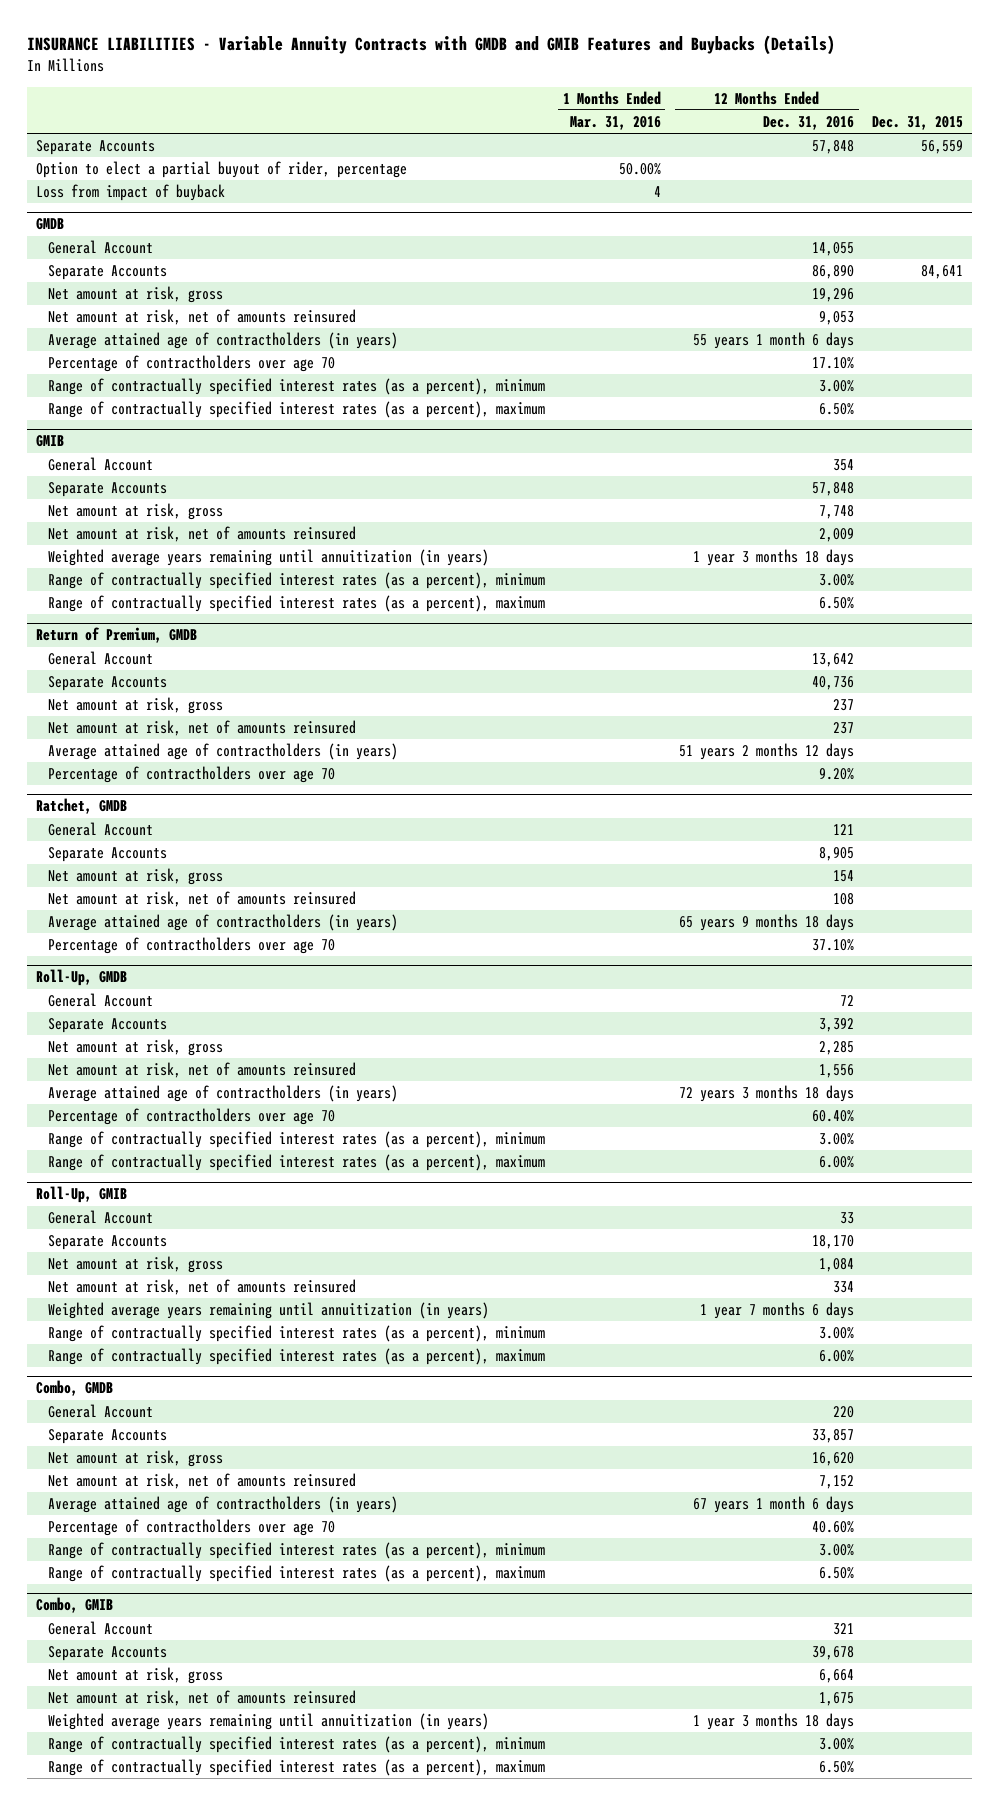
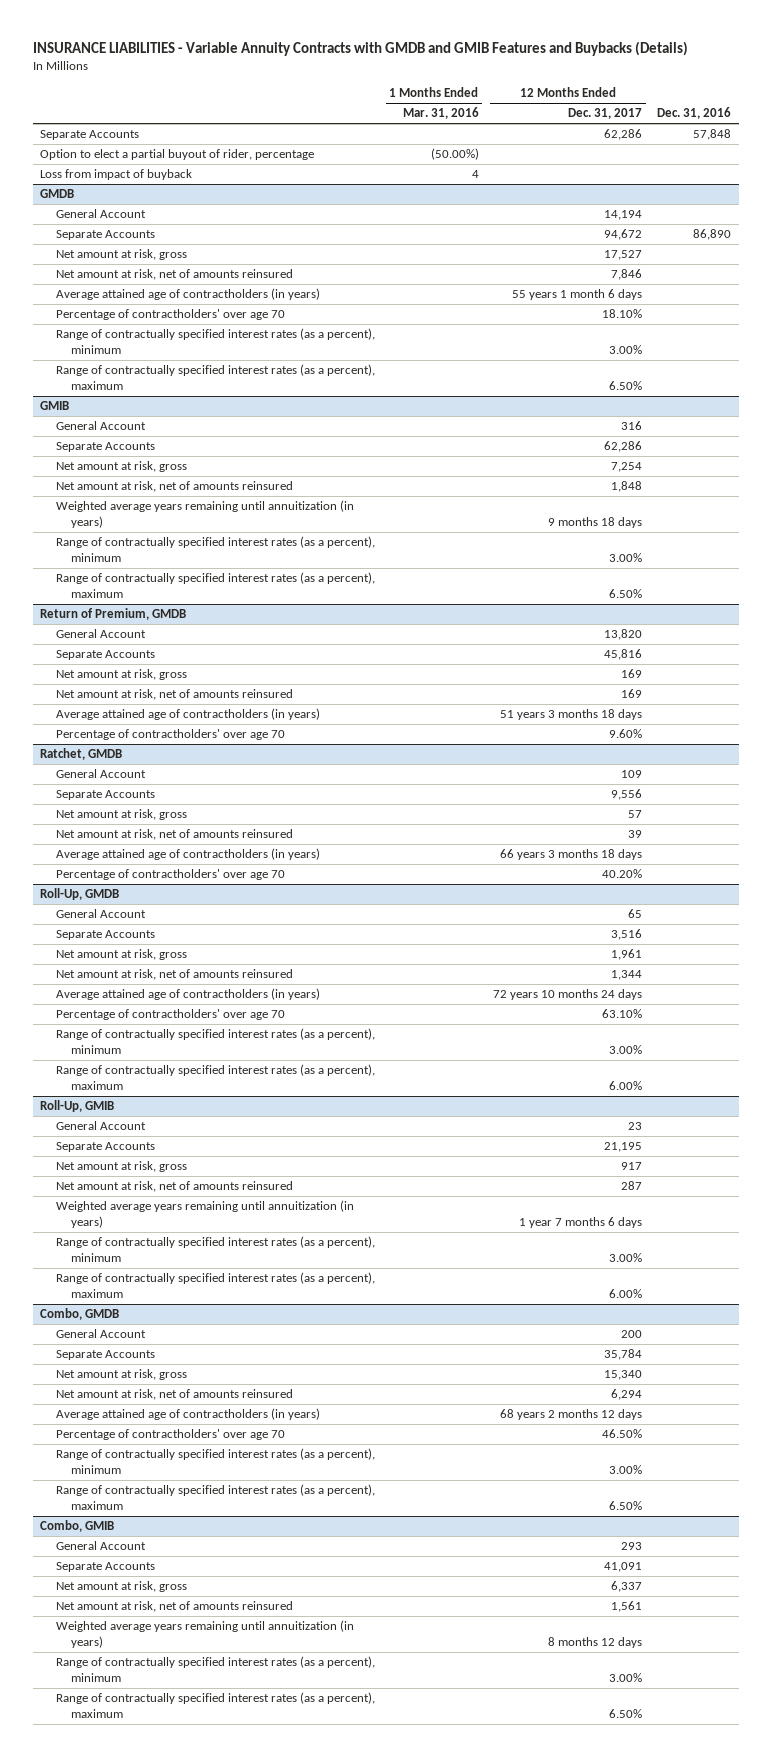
- | 1 Months Ended Mar. 31, 2016 | 12 Months Ended Dec. 31, 2016 | Dec. 31, 2015
+ | 1 Months Ended Mar. 31, 2016 | 12 Months Ended Dec. 31, 2017 | Dec. 31, 2016
- Option to elect a partial buyout of rider, percentage | 50.00% | |
+ Option to elect a partial buyout of rider, percentage | (50.00%) | |
@ GMDB
- Percentage of contractholders over age 70 | | 17.10% |
+ Percentage of contractholders' over age 70 | | 18.10% |
@ Return of Premium, GMDB
- Percentage of contractholders over age 70 | | 9.20% |
+ Percentage of contractholders' over age 70 | | 9.60% |
@ Ratchet, GMDB
- Percentage of contractholders over age 70 | | 37.10% |
+ Percentage of contractholders' over age 70 | | 40.20% |
@ Roll-Up, GMDB
- Percentage of contractholders over age 70 | | 60.40% |
+ Percentage of contractholders' over age 70 | | 63.10% |
@ Combo, GMDB
- Percentage of contractholders over age 70 | | 40.60% |
+ Percentage of contractholders' over age 70 | | 46.50% |

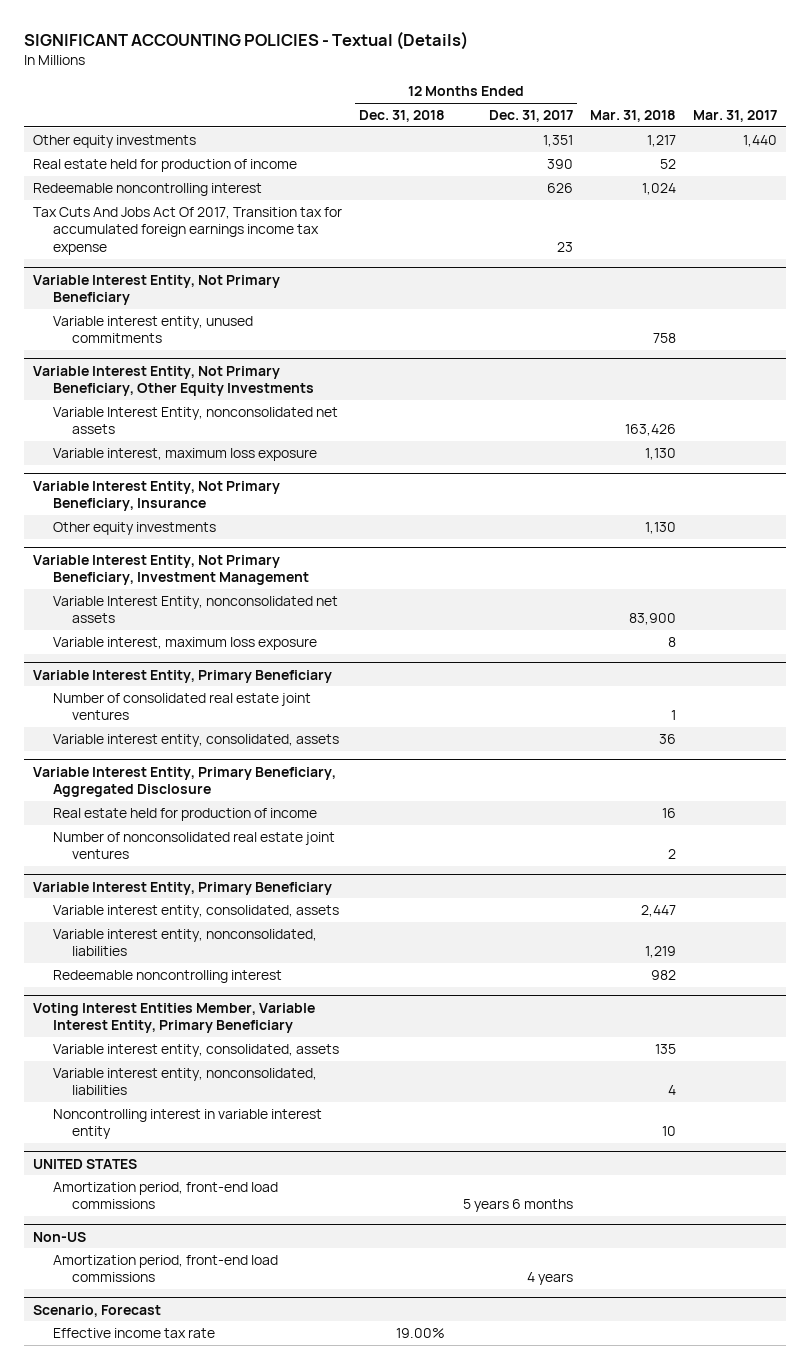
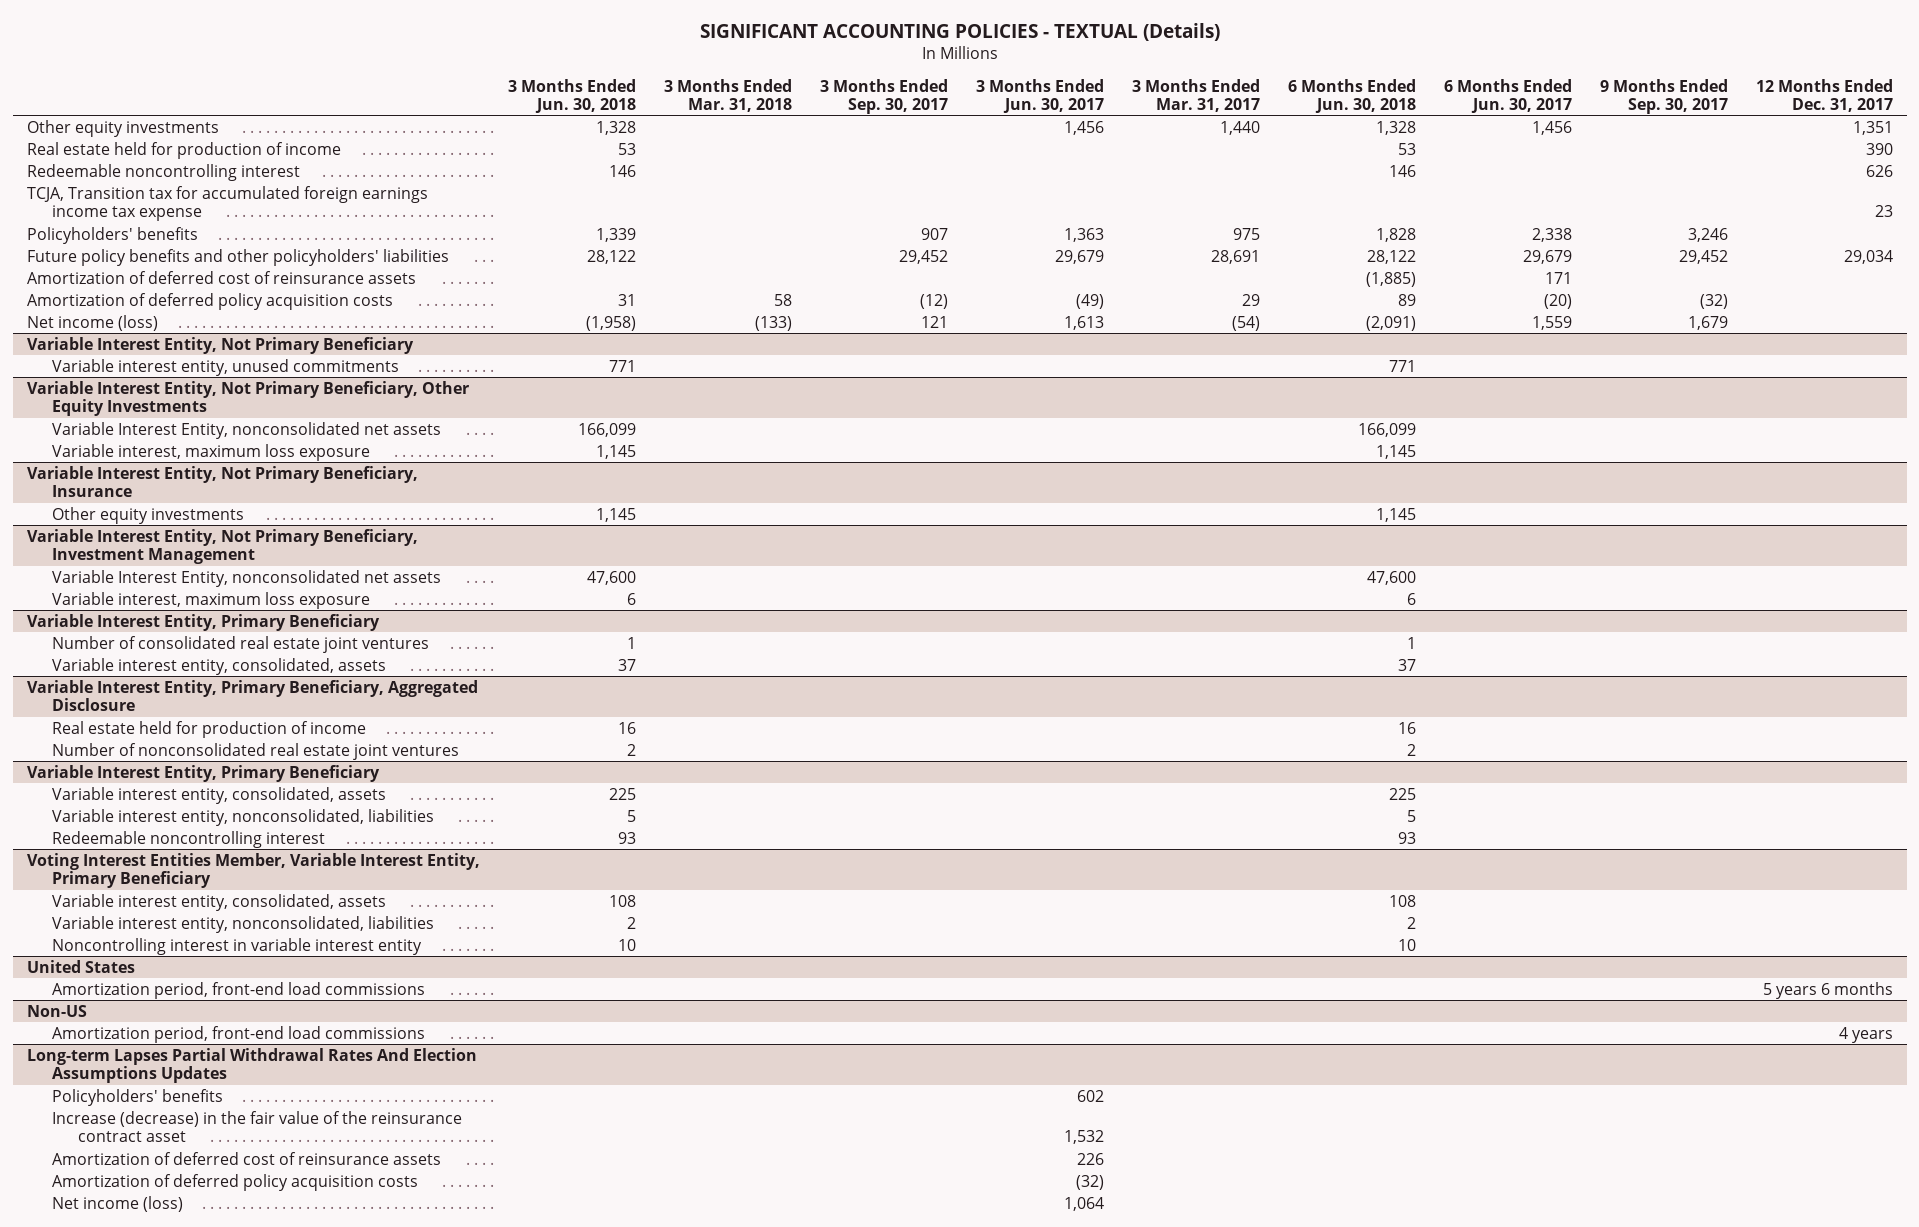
- SIGNIFICANT ACCOUNTING POLICIES - Textual (Details)
+ SIGNIFICANT ACCOUNTING POLICIES - TEXTUAL (Details)
- | 12 Months Ended Dec. 31, 2018 | 12 Months Ended Dec. 31, 2017 | Mar. 31, 2018 | Mar. 31, 2017
+ | 3 Months Ended Jun. 30, 2018 | 3 Months Ended Mar. 31, 2018 | 3 Months Ended Sep. 30, 2017 | 3 Months Ended Jun. 30, 2017 | 3 Months Ended Mar. 31, 2017 | 6 Months Ended Jun. 30, 2018 | 6 Months Ended Jun. 30, 2017 | 9 Months Ended Sep. 30, 2017 | 12 Months Ended Dec. 31, 2017
- Tax Cuts And Jobs Act Of 2017, Transition tax for accumulated foreign earnings income tax expense | | 23 | |
+ TCJA, Transition tax for accumulated foreign earnings income tax expense | | | | | | | | | 23
+ Policyholders' benefits | 1,339 | | 907 | 1,363 | 975 | 1,828 | 2,338 | 3,246 |
+ Future policy benefits and other policyholders' liabilities | 28,122 | | 29,452 | 29,679 | 28,691 | 28,122 | 29,679 | 29,452 | 29,034
+ Amortization of deferred cost of reinsurance assets | | | | | | (1,885) | 171 | |
+ Amortization of deferred policy acquisition costs | 31 | 58 | (12) | (49) | 29 | 89 | (20) | (32) |
+ Net income (loss) | (1,958) | (133) | 121 | 1,613 | (54) | (2,091) | 1,559 | 1,679 |
- UNITED STATES
+ United States
- Scenario, Forecast
- Effective income tax rate | 19.00% | | |
+ Long-term Lapses Partial Withdrawal Rates And Election Assumptions Updates
+ Policyholders' benefits | | | | 602 | | | | |
+ Increase (decrease) in the fair value of the reinsurance contract asset | | | | 1,532 | | | | |
+ Amortization of deferred cost of reinsurance assets | | | | 226 | | | | |
+ Amortization of deferred policy acquisition costs | | | | (32) | | | | |
+ Net income (loss) | | | | 1,064 | | | | |

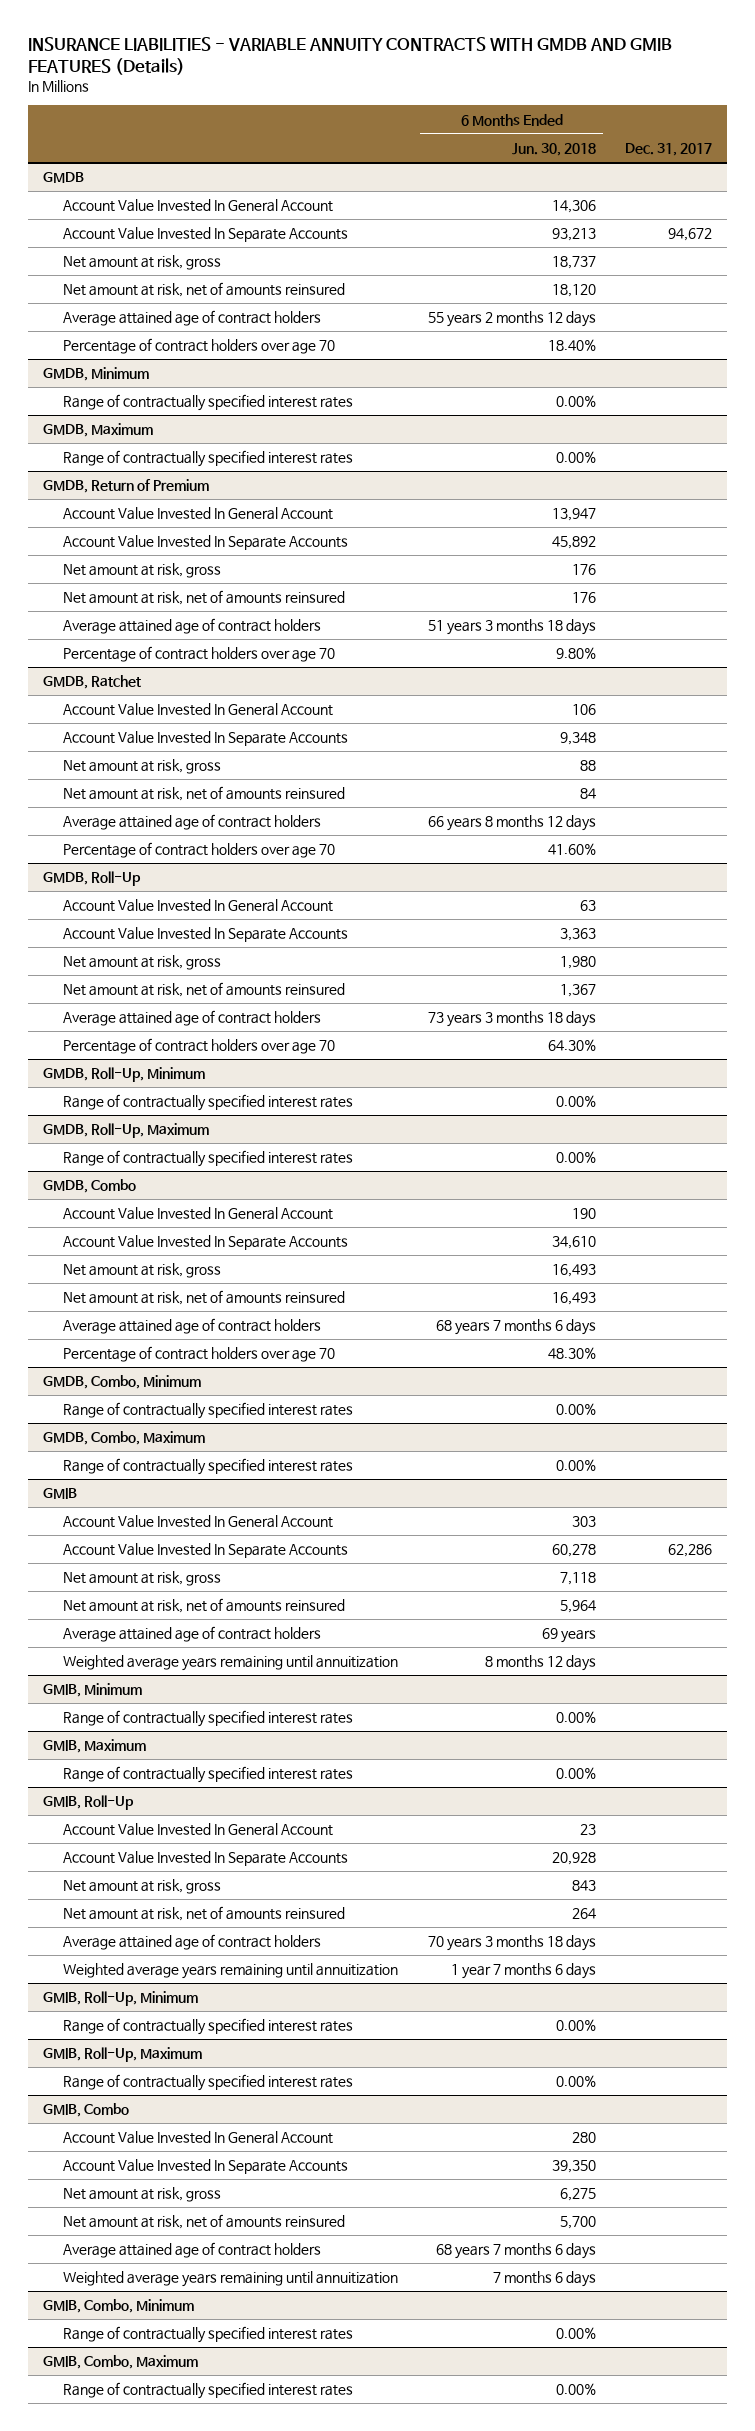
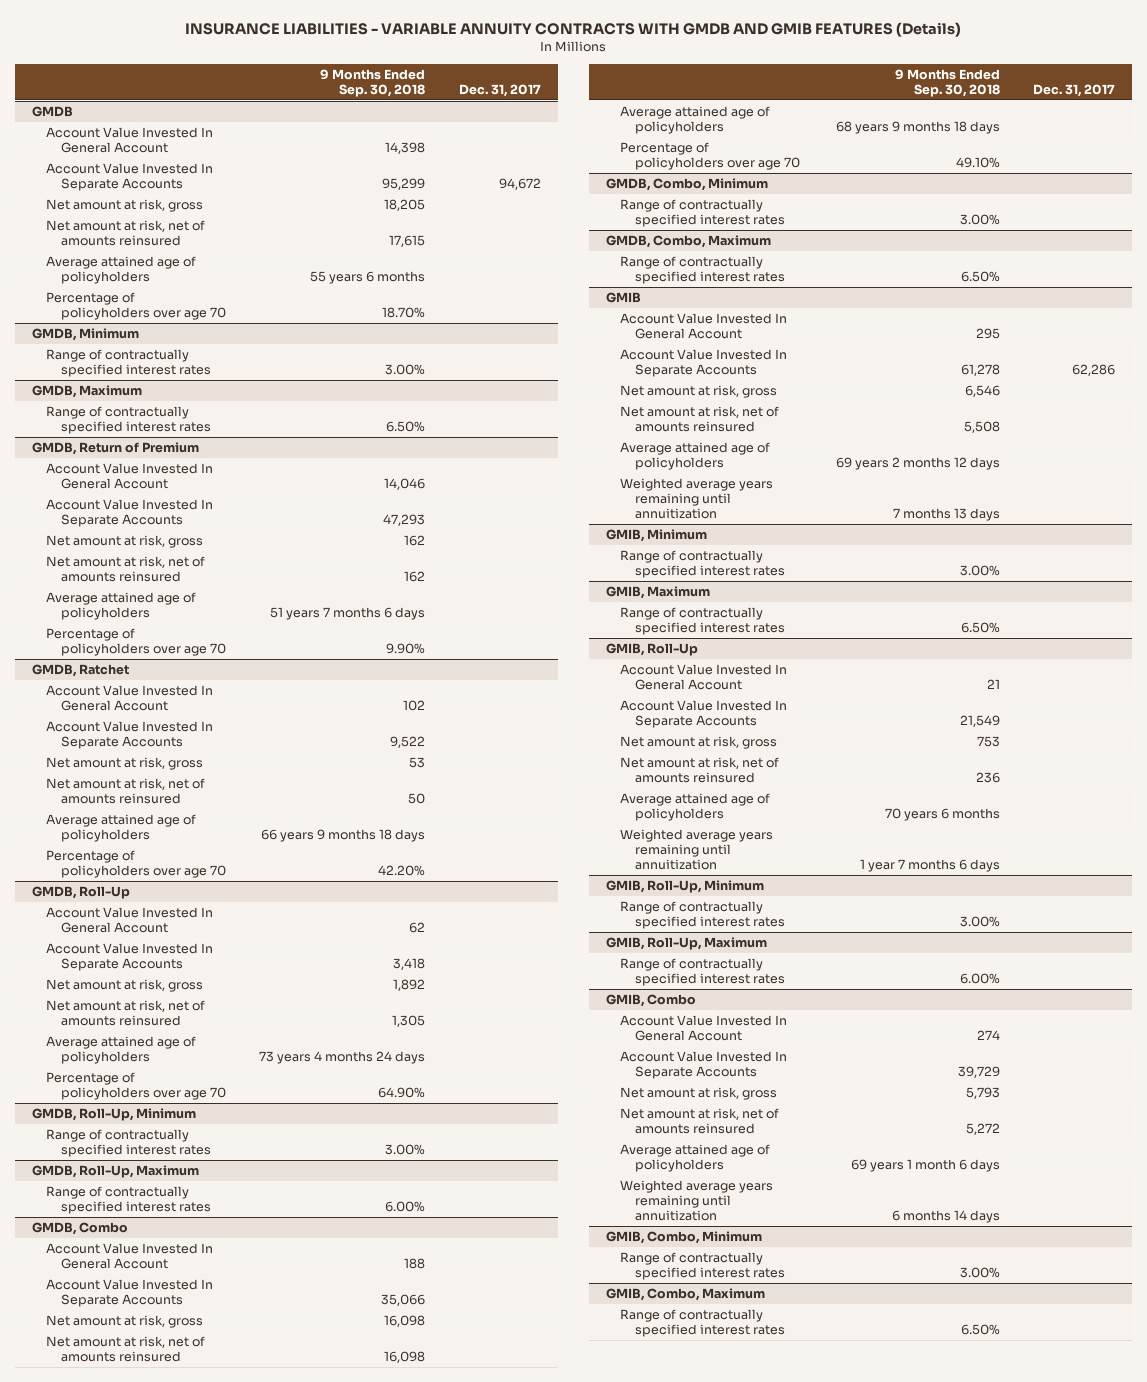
- | 6 Months Ended Jun. 30, 2018 | Dec. 31, 2017
+ | 9 Months Ended Sep. 30, 2018 | Dec. 31, 2017
@ GMDB
- Average attained age of contract holders | 55 years 2 months 12 days |
- Percentage of contract holders over age 70 | 18.40% |
+ Average attained age of policyholders | 55 years 6 months |
+ Percentage of policyholders over age 70 | 18.70% |
@ GMDB, Return of Premium
- Average attained age of contract holders | 51 years 3 months 18 days |
- Percentage of contract holders over age 70 | 9.80% |
+ Average attained age of policyholders | 51 years 7 months 6 days |
+ Percentage of policyholders over age 70 | 9.90% |
@ GMDB, Ratchet
- Average attained age of contract holders | 66 years 8 months 12 days |
- Percentage of contract holders over age 70 | 41.60% |
+ Average attained age of policyholders | 66 years 9 months 18 days |
+ Percentage of policyholders over age 70 | 42.20% |
@ GMDB, Roll-Up
- Average attained age of contract holders | 73 years 3 months 18 days |
- Percentage of contract holders over age 70 | 64.30% |
+ Average attained age of policyholders | 73 years 4 months 24 days |
+ Percentage of policyholders over age 70 | 64.90% |
@ GMDB, Combo
- Average attained age of contract holders | 68 years 7 months 6 days |
- Percentage of contract holders over age 70 | 48.30% |
+ Average attained age of policyholders | 68 years 9 months 18 days |
+ Percentage of policyholders over age 70 | 49.10% |
@ GMIB
- Average attained age of contract holders | 69 years |
+ Average attained age of policyholders | 69 years 2 months 12 days |
@ GMIB, Roll-Up
- Average attained age of contract holders | 70 years 3 months 18 days |
+ Average attained age of policyholders | 70 years 6 months |
@ GMIB, Combo
- Average attained age of contract holders | 68 years 7 months 6 days |
+ Average attained age of policyholders | 69 years 1 month 6 days |

